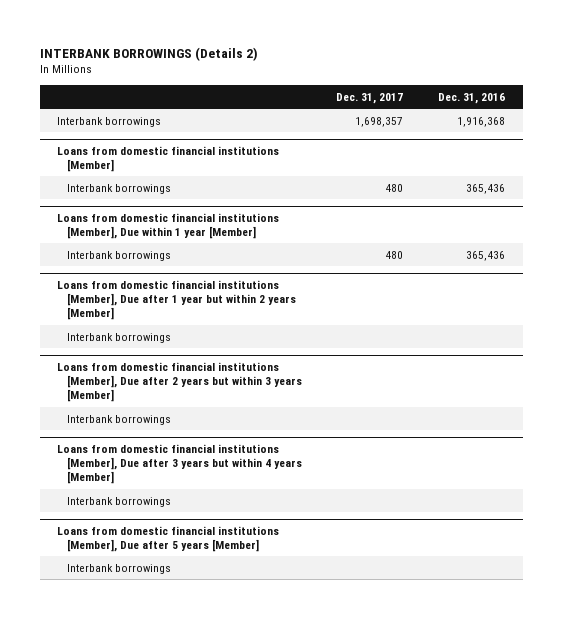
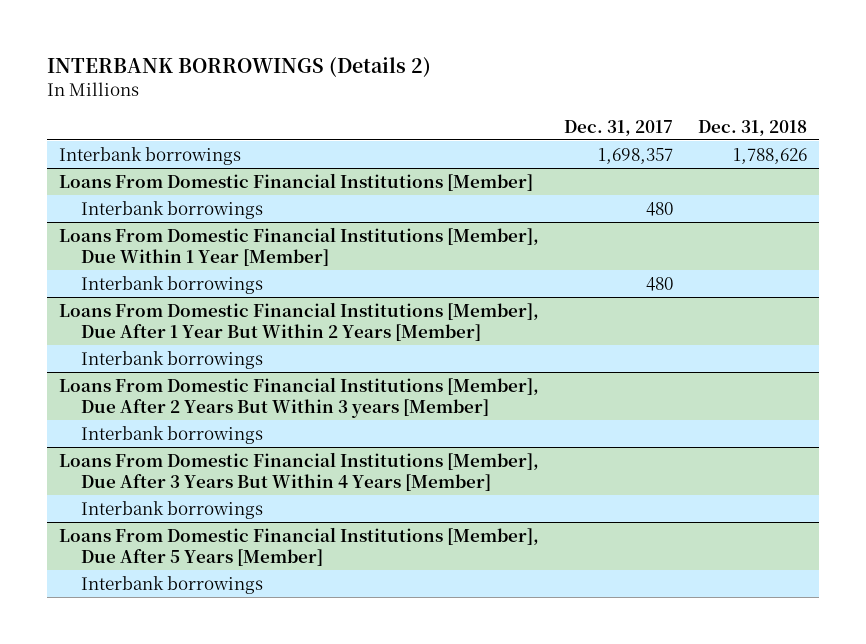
- | Dec. 31, 2017 | Dec. 31, 2016
+ | Dec. 31, 2017 | Dec. 31, 2018
- Loans from domestic financial institutions [Member]
+ Loans From Domestic Financial Institutions [Member]
- Loans from domestic financial institutions [Member], Due within 1 year [Member]
+ Loans From Domestic Financial Institutions [Member], Due Within 1 Year [Member]
- Loans from domestic financial institutions [Member], Due after 1 year but within 2 years [Member]
+ Loans From Domestic Financial Institutions [Member], Due After 1 Year But Within 2 Years [Member]
- Loans from domestic financial institutions [Member], Due after 2 years but within 3 years [Member]
+ Loans From Domestic Financial Institutions [Member], Due After 2 Years But Within 3 years [Member]
- Loans from domestic financial institutions [Member], Due after 3 years but within 4 years [Member]
+ Loans From Domestic Financial Institutions [Member], Due After 3 Years But Within 4 Years [Member]
- Loans from domestic financial institutions [Member], Due after 5 years [Member]
+ Loans From Domestic Financial Institutions [Member], Due After 5 Years [Member]

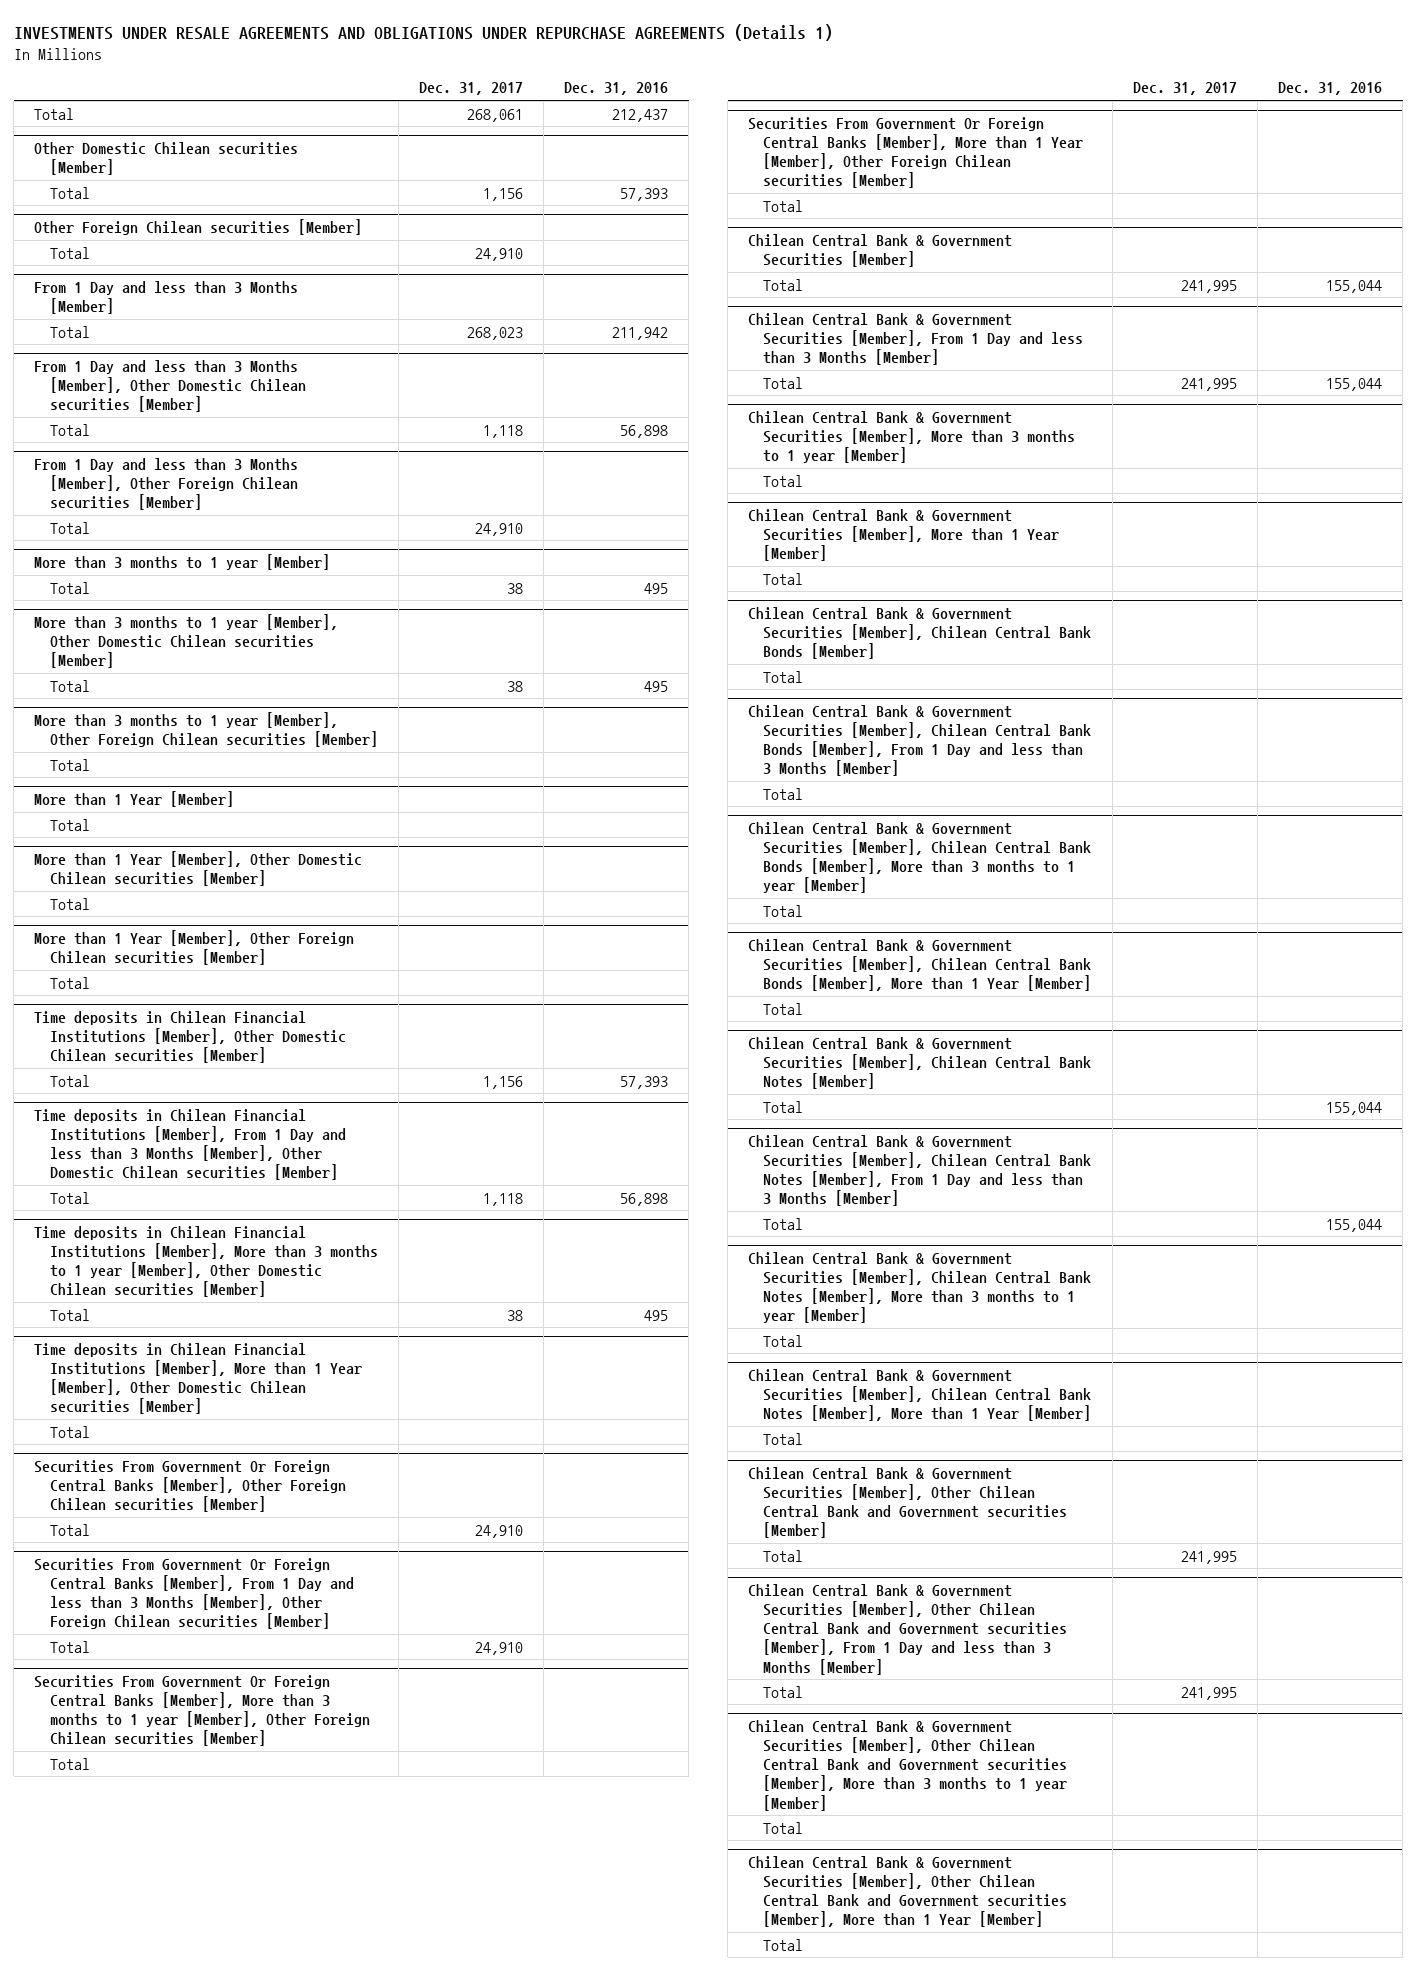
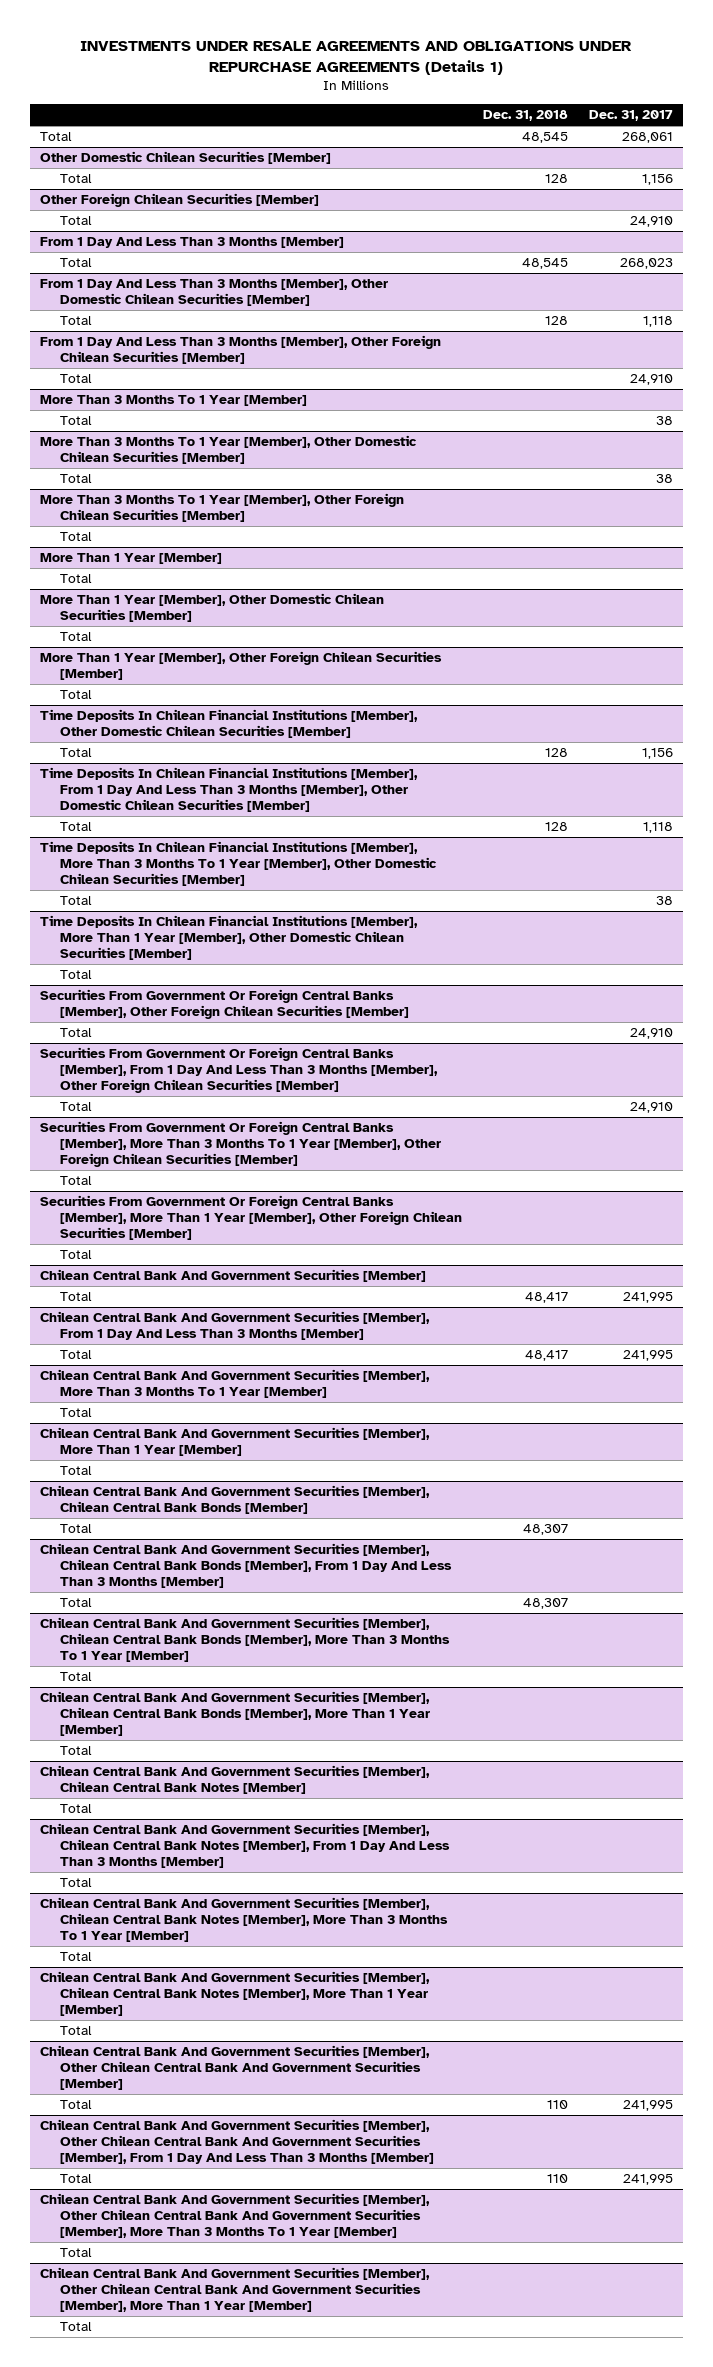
- | Dec. 31, 2017 | Dec. 31, 2016
+ | Dec. 31, 2018 | Dec. 31, 2017
- Other Domestic Chilean securities [Member]
+ Other Domestic Chilean Securities [Member]
- Other Foreign Chilean securities [Member]
+ Other Foreign Chilean Securities [Member]
- From 1 Day and less than 3 Months [Member]
+ From 1 Day And Less Than 3 Months [Member]
- From 1 Day and less than 3 Months [Member], Other Domestic Chilean securities [Member]
+ From 1 Day And Less Than 3 Months [Member], Other Domestic Chilean Securities [Member]
- From 1 Day and less than 3 Months [Member], Other Foreign Chilean securities [Member]
+ From 1 Day And Less Than 3 Months [Member], Other Foreign Chilean Securities [Member]
- More than 3 months to 1 year [Member]
+ More Than 3 Months To 1 Year [Member]
- More than 3 months to 1 year [Member], Other Domestic Chilean securities [Member]
+ More Than 3 Months To 1 Year [Member], Other Domestic Chilean Securities [Member]
- More than 3 months to 1 year [Member], Other Foreign Chilean securities [Member]
+ More Than 3 Months To 1 Year [Member], Other Foreign Chilean Securities [Member]
- More than 1 Year [Member]
+ More Than 1 Year [Member]
- More than 1 Year [Member], Other Domestic Chilean securities [Member]
+ More Than 1 Year [Member], Other Domestic Chilean Securities [Member]
- More than 1 Year [Member], Other Foreign Chilean securities [Member]
+ More Than 1 Year [Member], Other Foreign Chilean Securities [Member]
- Time deposits in Chilean Financial Institutions [Member], Other Domestic Chilean securities [Member]
+ Time Deposits In Chilean Financial Institutions [Member], Other Domestic Chilean Securities [Member]
- Time deposits in Chilean Financial Institutions [Member], From 1 Day and less than 3 Months [Member], Other Domestic Chilean securities [Member]
+ Time Deposits In Chilean Financial Institutions [Member], From 1 Day And Less Than 3 Months [Member], Other Domestic Chilean Securities [Member]
- Time deposits in Chilean Financial Institutions [Member], More than 3 months to 1 year [Member], Other Domestic Chilean securities [Member]
+ Time Deposits In Chilean Financial Institutions [Member], More Than 3 Months To 1 Year [Member], Other Domestic Chilean Securities [Member]
- Time deposits in Chilean Financial Institutions [Member], More than 1 Year [Member], Other Domestic Chilean securities [Member]
+ Time Deposits In Chilean Financial Institutions [Member], More Than 1 Year [Member], Other Domestic Chilean Securities [Member]
- Securities From Government Or Foreign Central Banks [Member], Other Foreign Chilean securities [Member]
+ Securities From Government Or Foreign Central Banks [Member], Other Foreign Chilean Securities [Member]
- Securities From Government Or Foreign Central Banks [Member], From 1 Day and less than 3 Months [Member], Other Foreign Chilean securities [Member]
+ Securities From Government Or Foreign Central Banks [Member], From 1 Day And Less Than 3 Months [Member], Other Foreign Chilean Securities [Member]
- Securities From Government Or Foreign Central Banks [Member], More than 3 months to 1 year [Member], Other Foreign Chilean securities [Member]
+ Securities From Government Or Foreign Central Banks [Member], More Than 3 Months To 1 Year [Member], Other Foreign Chilean Securities [Member]
- Securities From Government Or Foreign Central Banks [Member], More than 1 Year [Member], Other Foreign Chilean securities [Member]
+ Securities From Government Or Foreign Central Banks [Member], More Than 1 Year [Member], Other Foreign Chilean Securities [Member]
- Chilean Central Bank & Government Securities [Member]
+ Chilean Central Bank And Government Securities [Member]
- Chilean Central Bank & Government Securities [Member], From 1 Day and less than 3 Months [Member]
+ Chilean Central Bank And Government Securities [Member], From 1 Day And Less Than 3 Months [Member]
- Chilean Central Bank & Government Securities [Member], More than 3 months to 1 year [Member]
+ Chilean Central Bank And Government Securities [Member], More Than 3 Months To 1 Year [Member]
- Chilean Central Bank & Government Securities [Member], More than 1 Year [Member]
+ Chilean Central Bank And Government Securities [Member], More Than 1 Year [Member]
- Chilean Central Bank & Government Securities [Member], Chilean Central Bank Bonds [Member]
+ Chilean Central Bank And Government Securities [Member], Chilean Central Bank Bonds [Member]
- Chilean Central Bank & Government Securities [Member], Chilean Central Bank Bonds [Member], From 1 Day and less than 3 Months [Member]
+ Chilean Central Bank And Government Securities [Member], Chilean Central Bank Bonds [Member], From 1 Day And Less Than 3 Months [Member]
- Chilean Central Bank & Government Securities [Member], Chilean Central Bank Bonds [Member], More than 3 months to 1 year [Member]
+ Chilean Central Bank And Government Securities [Member], Chilean Central Bank Bonds [Member], More Than 3 Months To 1 Year [Member]
- Chilean Central Bank & Government Securities [Member], Chilean Central Bank Bonds [Member], More than 1 Year [Member]
+ Chilean Central Bank And Government Securities [Member], Chilean Central Bank Bonds [Member], More Than 1 Year [Member]
- Chilean Central Bank & Government Securities [Member], Chilean Central Bank Notes [Member]
+ Chilean Central Bank And Government Securities [Member], Chilean Central Bank Notes [Member]
- Chilean Central Bank & Government Securities [Member], Chilean Central Bank Notes [Member], From 1 Day and less than 3 Months [Member]
+ Chilean Central Bank And Government Securities [Member], Chilean Central Bank Notes [Member], From 1 Day And Less Than 3 Months [Member]
- Chilean Central Bank & Government Securities [Member], Chilean Central Bank Notes [Member], More than 3 months to 1 year [Member]
+ Chilean Central Bank And Government Securities [Member], Chilean Central Bank Notes [Member], More Than 3 Months To 1 Year [Member]
- Chilean Central Bank & Government Securities [Member], Chilean Central Bank Notes [Member], More than 1 Year [Member]
+ Chilean Central Bank And Government Securities [Member], Chilean Central Bank Notes [Member], More Than 1 Year [Member]
- Chilean Central Bank & Government Securities [Member], Other Chilean Central Bank and Government securities [Member]
+ Chilean Central Bank And Government Securities [Member], Other Chilean Central Bank And Government Securities [Member]
- Chilean Central Bank & Government Securities [Member], Other Chilean Central Bank and Government securities [Member], From 1 Day and less than 3 Months [Member]
+ Chilean Central Bank And Government Securities [Member], Other Chilean Central Bank And Government Securities [Member], From 1 Day And Less Than 3 Months [Member]
- Chilean Central Bank & Government Securities [Member], Other Chilean Central Bank and Government securities [Member], More than 3 months to 1 year [Member]
+ Chilean Central Bank And Government Securities [Member], Other Chilean Central Bank And Government Securities [Member], More Than 3 Months To 1 Year [Member]
- Chilean Central Bank & Government Securities [Member], Other Chilean Central Bank and Government securities [Member], More than 1 Year [Member]
+ Chilean Central Bank And Government Securities [Member], Other Chilean Central Bank And Government Securities [Member], More Than 1 Year [Member]

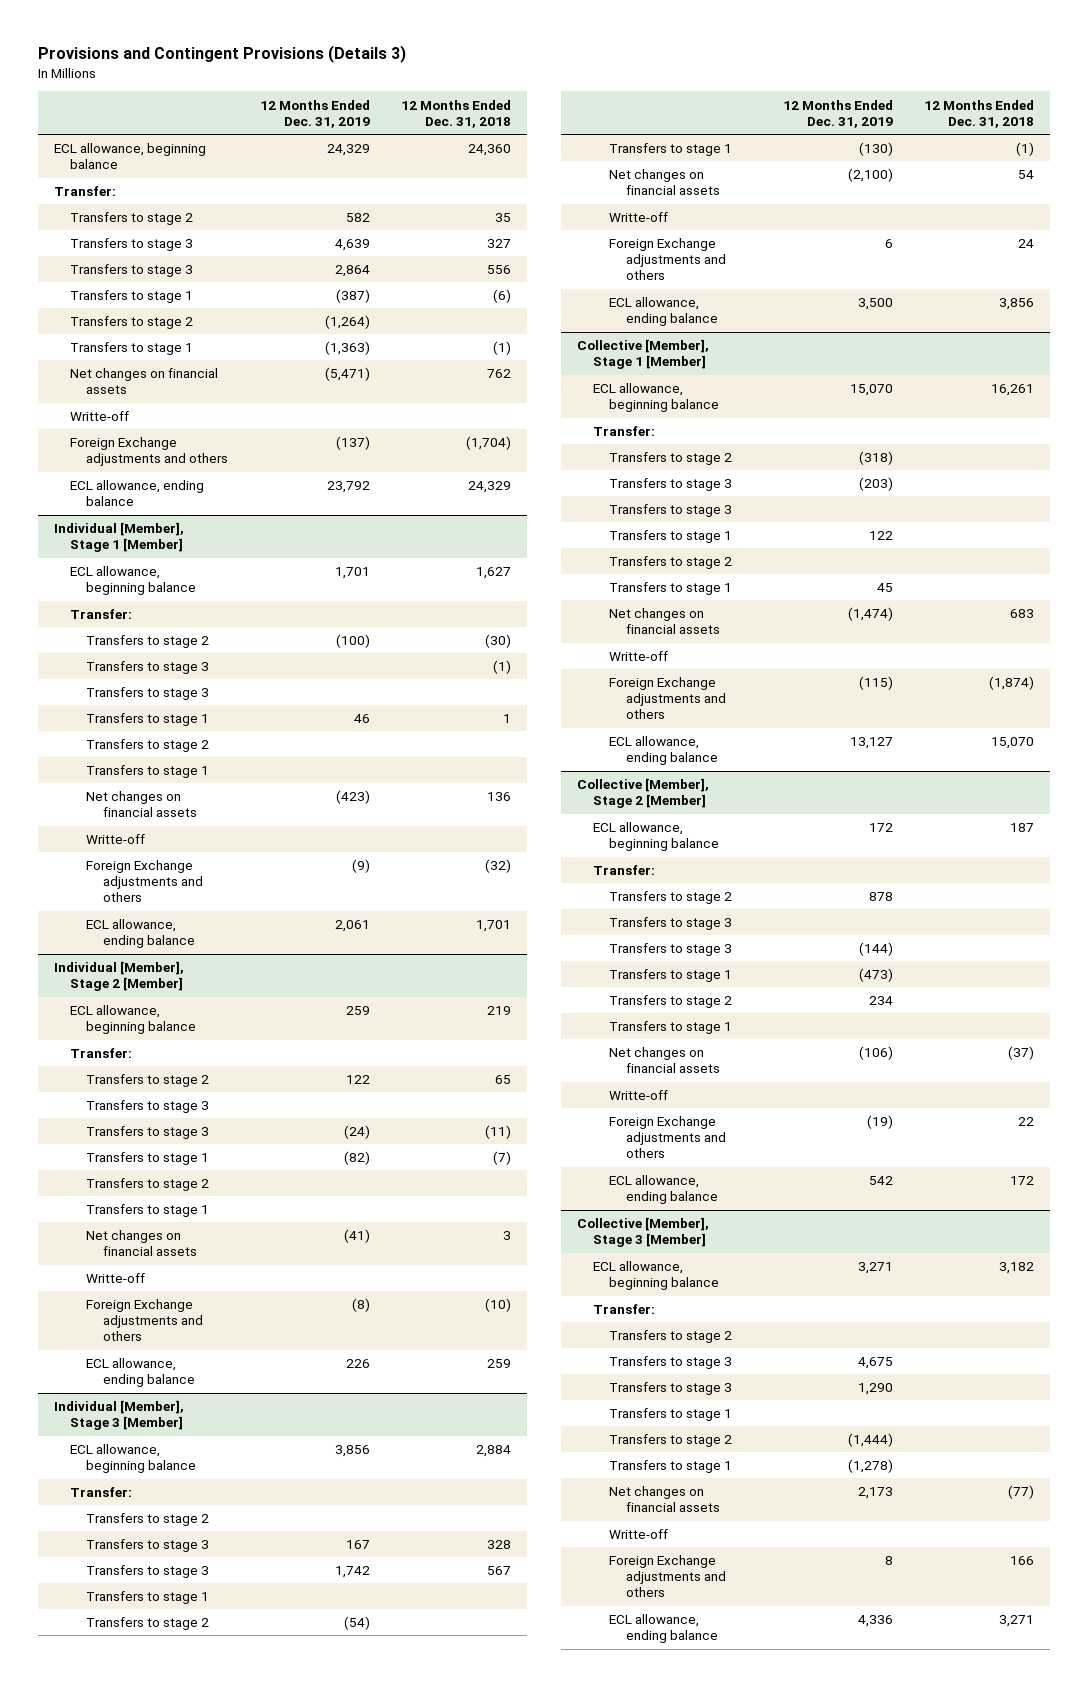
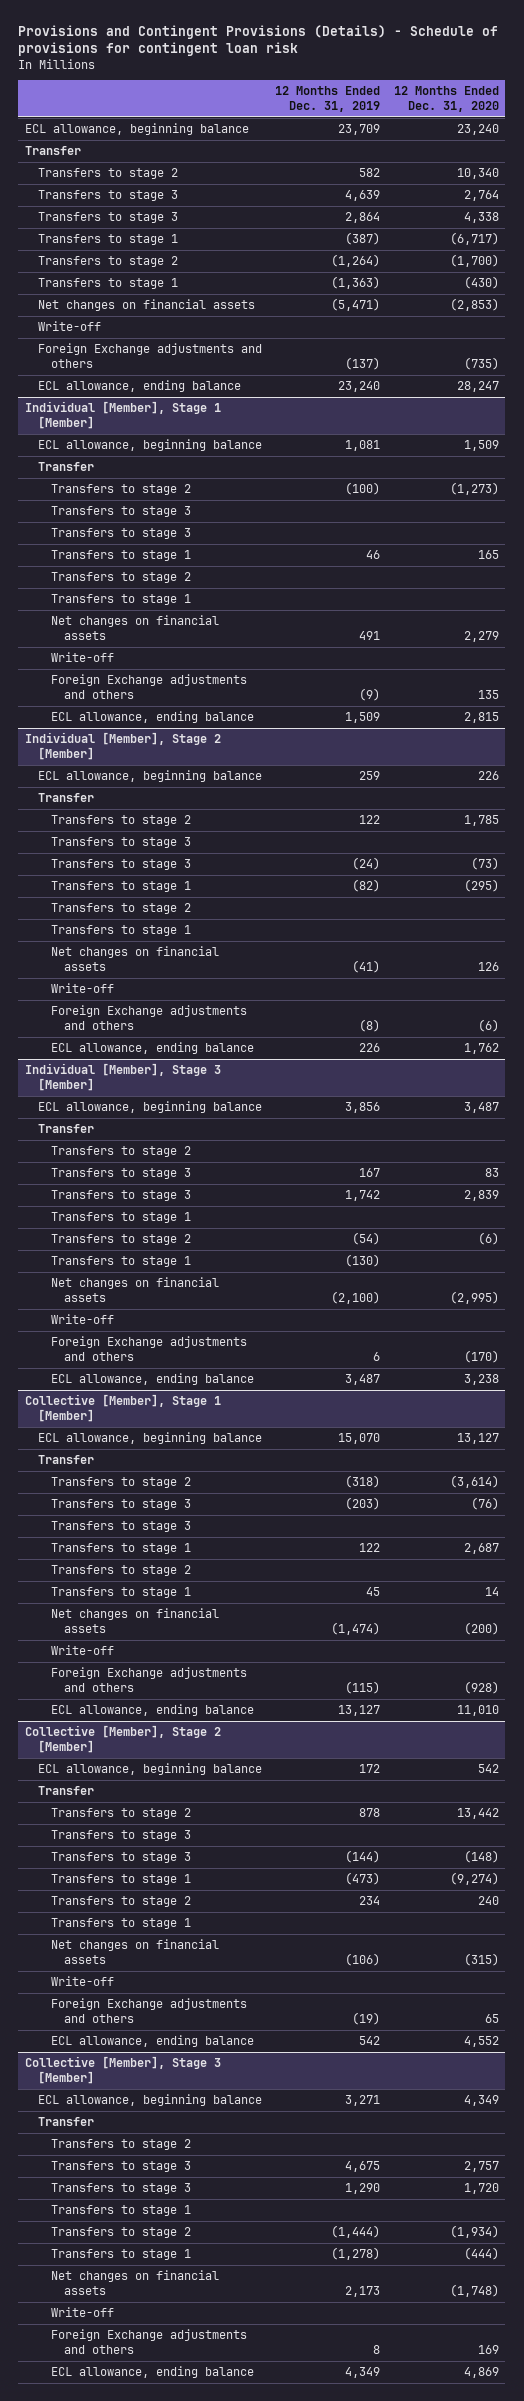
- Provisions and Contingent Provisions (Details 3)
+ Provisions and Contingent Provisions (Details) - Schedule of provisions for contingent loan risk
- | 12 Months Ended Dec. 31, 2019 | 12 Months Ended Dec. 31, 2018
+ | 12 Months Ended Dec. 31, 2019 | 12 Months Ended Dec. 31, 2020
- ECL allowance, beginning balance | 24,329 | 24,360
- Transfer:
+ ECL allowance, beginning balance | 23,709 | 23,240
+ Transfer
- Writte-off
+ Write-off
- ECL allowance, ending balance | 23,792 | 24,329
+ ECL allowance, ending balance | 23,240 | 28,247
@ Individual [Member], Stage 1 [Member]
- ECL allowance, beginning balance | 1,701 | 1,627
- Transfer:
+ ECL allowance, beginning balance | 1,081 | 1,509
+ Transfer
- Net changes on financial assets | (423) | 136
- Writte-off
+ Net changes on financial assets | 491 | 2,279
+ Write-off
- ECL allowance, ending balance | 2,061 | 1,701
+ ECL allowance, ending balance | 1,509 | 2,815
@ Individual [Member], Stage 2 [Member]
- Transfer:
+ Transfer
- Writte-off
+ Write-off
@ Individual [Member], Stage 3 [Member]
- Transfer:
+ Transfer
- Writte-off
+ Write-off
- ECL allowance, ending balance | 3,500 | 3,856
+ ECL allowance, ending balance | 3,487 | 3,238
@ Collective [Member], Stage 1 [Member]
- Transfer:
+ Transfer
- Writte-off
+ Write-off
@ Collective [Member], Stage 2 [Member]
- Transfer:
+ Transfer
- Writte-off
+ Write-off
@ Collective [Member], Stage 3 [Member]
- Transfer:
+ Transfer
- Writte-off
+ Write-off
- ECL allowance, ending balance | 4,336 | 3,271
+ ECL allowance, ending balance | 4,349 | 4,869

